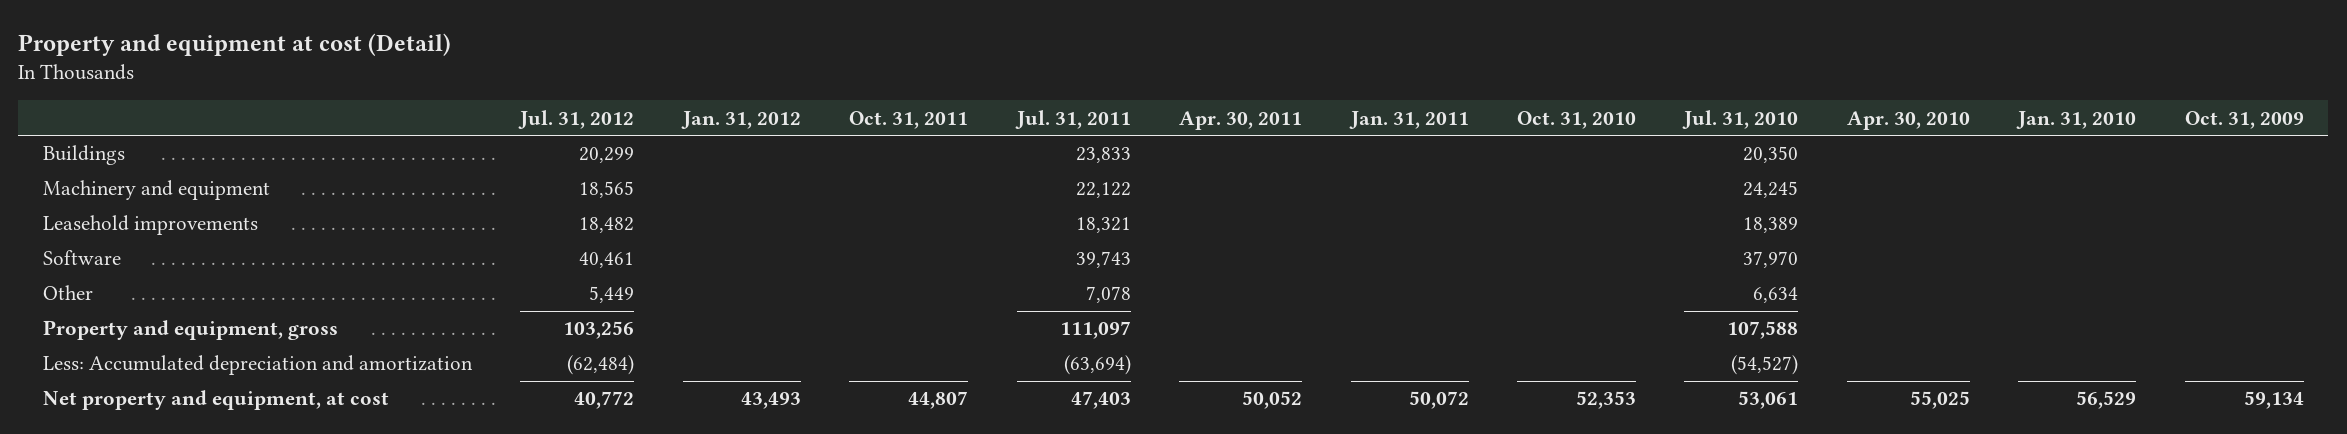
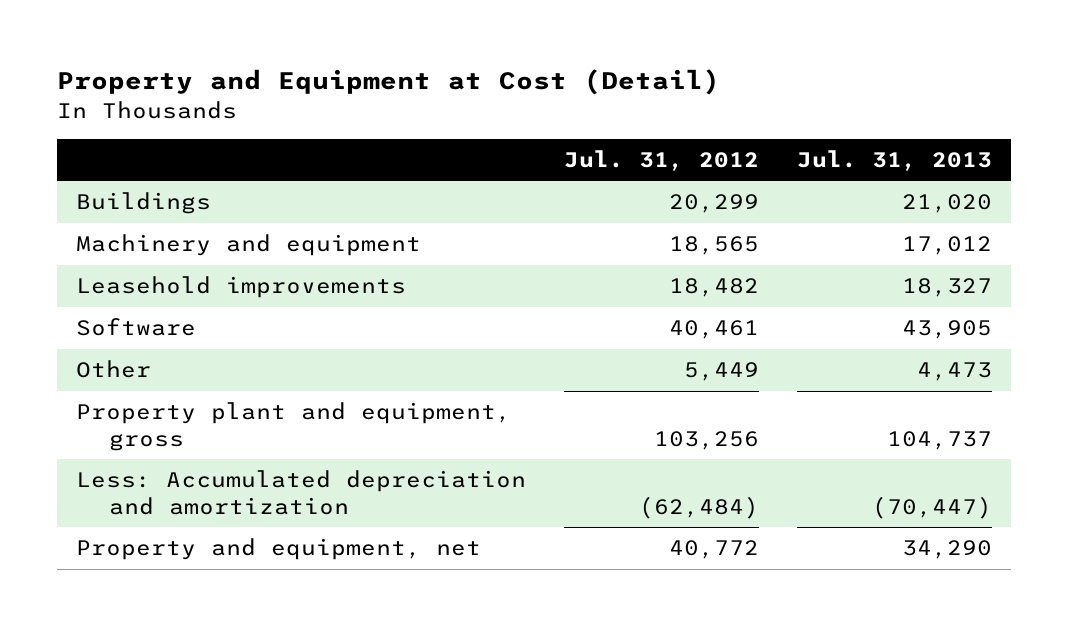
- Property and equipment at cost (Detail)
+ Property and Equipment at Cost (Detail)
- | Jul. 31, 2012 | Jan. 31, 2012 | Oct. 31, 2011 | Jul. 31, 2011 | Apr. 30, 2011 | Jan. 31, 2011 | Oct. 31, 2010 | Jul. 31, 2010 | Apr. 30, 2010 | Jan. 31, 2010 | Oct. 31, 2009
+ | Jul. 31, 2012 | Jul. 31, 2013
- Property and equipment, gross | 103,256 | | | 111,097 | | | | 107,588 | | |
+ Property plant and equipment, gross | 103,256 | 104,737
- Net property and equipment, at cost | 40,772 | 43,493 | 44,807 | 47,403 | 50,052 | 50,072 | 52,353 | 53,061 | 55,025 | 56,529 | 59,134
+ Property and equipment, net | 40,772 | 34,290

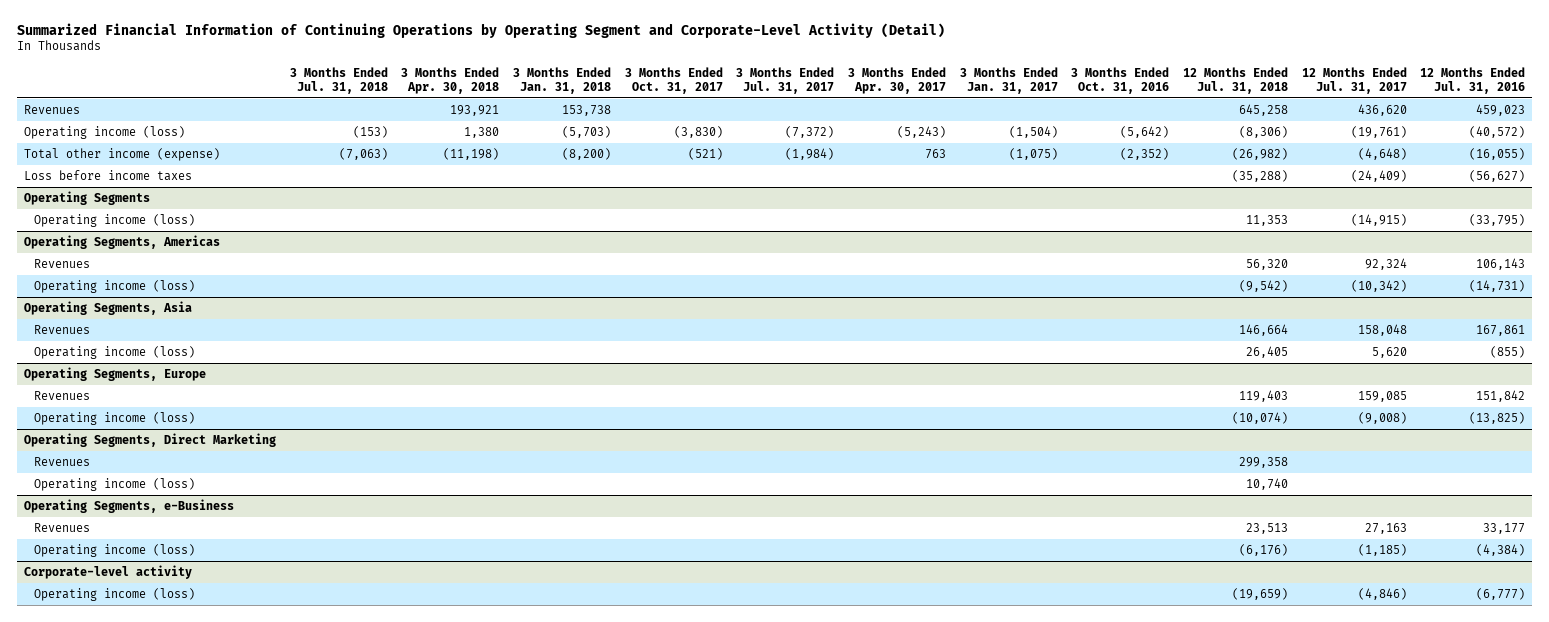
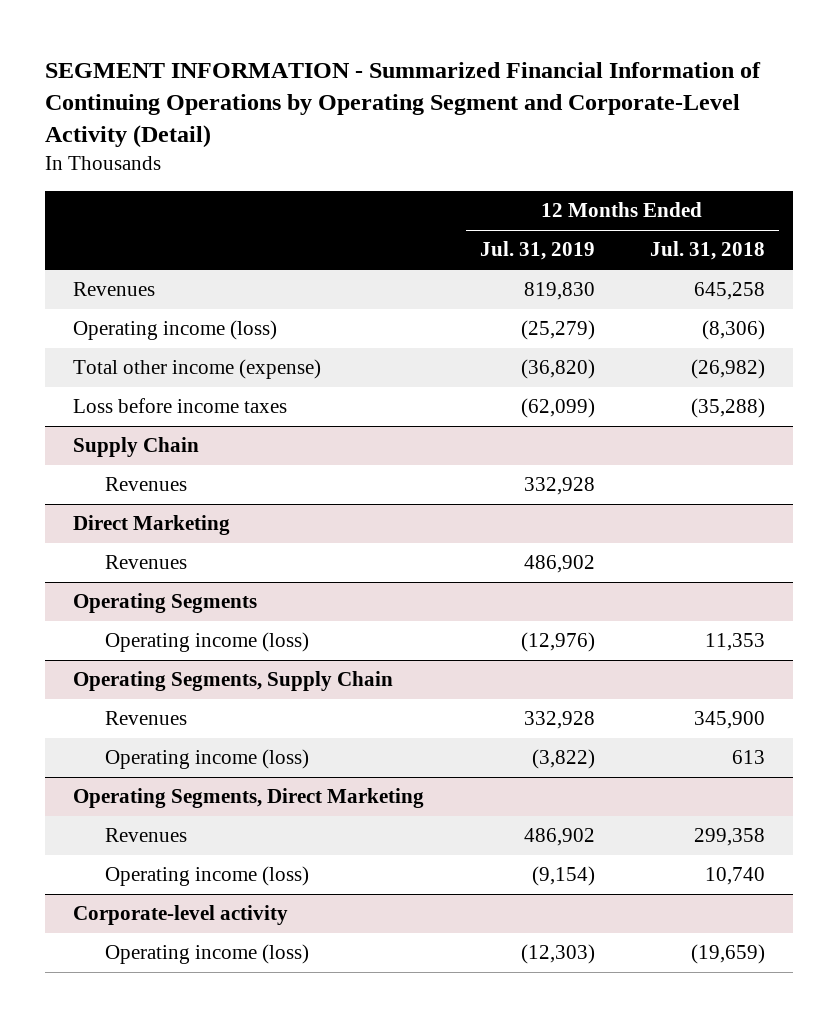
- Summarized Financial Information of Continuing Operations by Operating Segment and Corporate-Level Activity (Detail)
+ SEGMENT INFORMATION - Summarized Financial Information of Continuing Operations by Operating Segment and Corporate-Level Activity (Detail)
- | 3 Months Ended Jul. 31, 2018 | 3 Months Ended Apr. 30, 2018 | 3 Months Ended Jan. 31, 2018 | 3 Months Ended Oct. 31, 2017 | 3 Months Ended Jul. 31, 2017 | 3 Months Ended Apr. 30, 2017 | 3 Months Ended Jan. 31, 2017 | 3 Months Ended Oct. 31, 2016 | 12 Months Ended Jul. 31, 2018 | 12 Months Ended Jul. 31, 2017 | 12 Months Ended Jul. 31, 2016
+ | 12 Months Ended Jul. 31, 2019 | 12 Months Ended Jul. 31, 2018
+ Supply Chain
+ Revenues | 332,928 |
+ Direct Marketing
+ Revenues | 486,902 |
- Operating Segments, Americas
- Revenues | | | | | | | | | 56,320 | 92,324 | 106,143
- Operating income (loss) | | | | | | | | | (9,542) | (10,342) | (14,731)
- Operating Segments, Asia
- Revenues | | | | | | | | | 146,664 | 158,048 | 167,861
- Operating income (loss) | | | | | | | | | 26,405 | 5,620 | (855)
- Operating Segments, Europe
- Revenues | | | | | | | | | 119,403 | 159,085 | 151,842
- Operating income (loss) | | | | | | | | | (10,074) | (9,008) | (13,825)
+ Operating Segments, Supply Chain
+ Revenues | 332,928 | 345,900
+ Operating income (loss) | (3,822) | 613
- Operating Segments, e-Business
- Revenues | | | | | | | | | 23,513 | 27,163 | 33,177
- Operating income (loss) | | | | | | | | | (6,176) | (1,185) | (4,384)

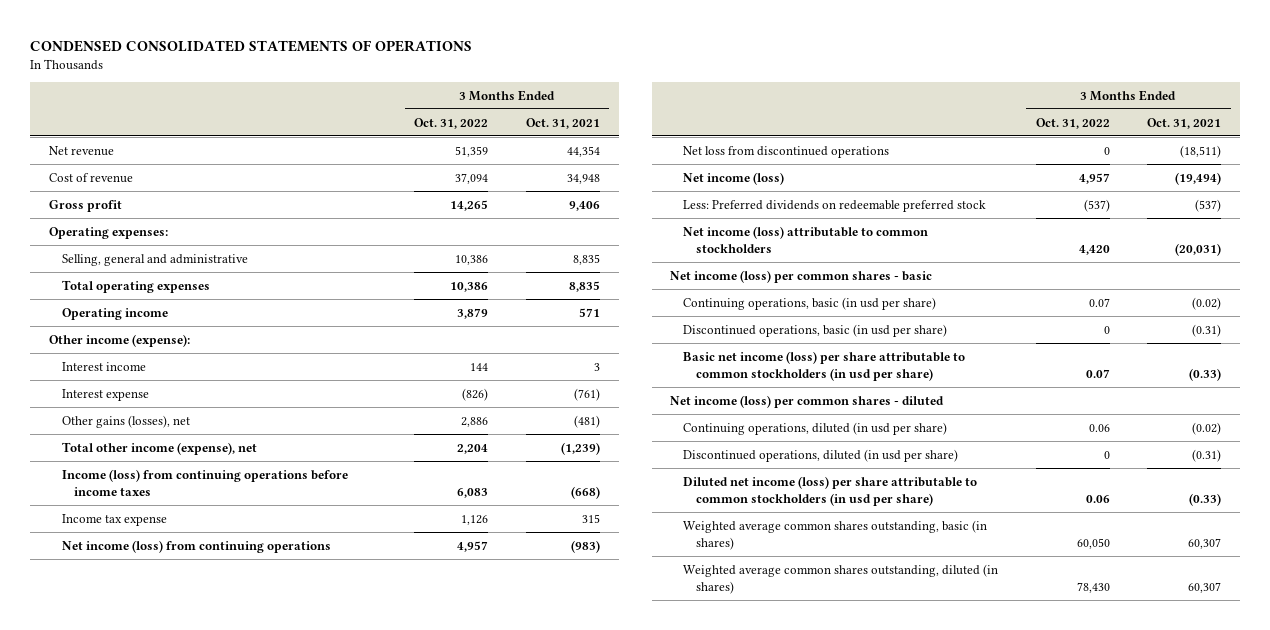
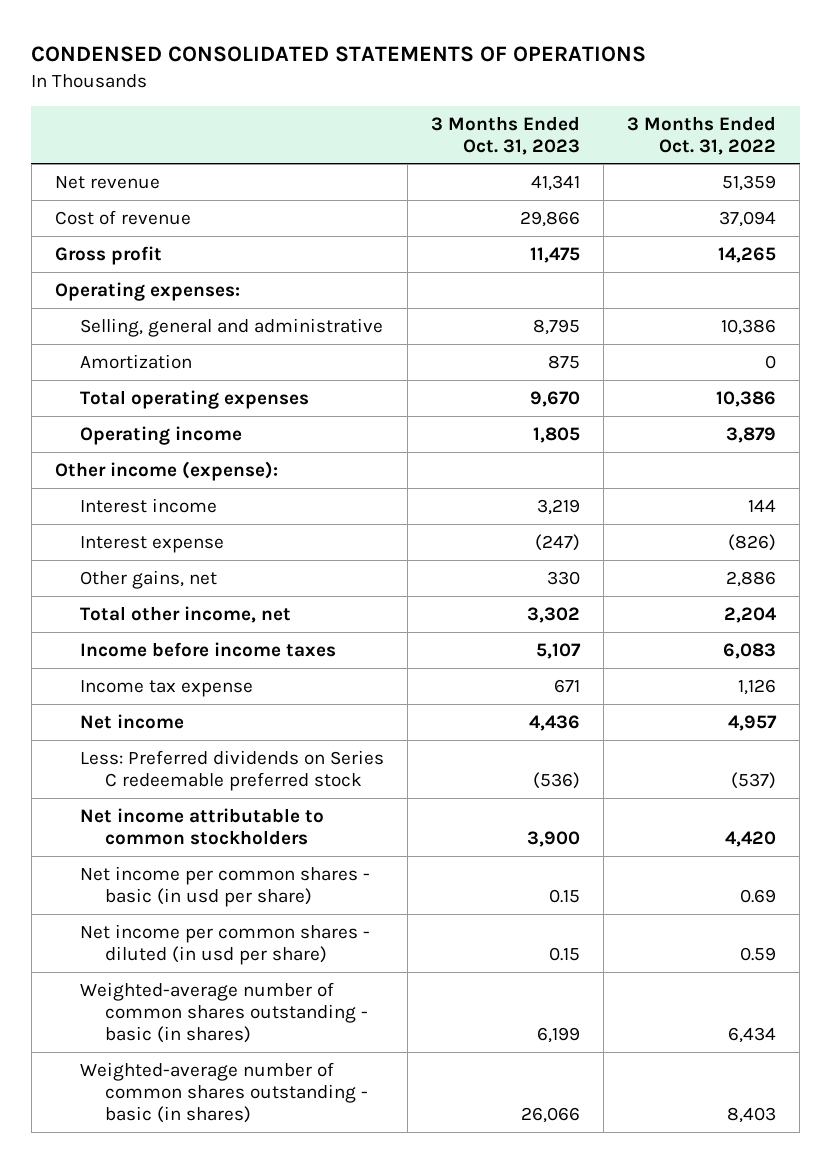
- | 3 Months Ended Oct. 31, 2022 | 3 Months Ended Oct. 31, 2021
+ | 3 Months Ended Oct. 31, 2023 | 3 Months Ended Oct. 31, 2022
+ Amortization | 875 | 0
- Other gains (losses), net | 2,886 | (481)
- Total other income (expense), net | 2,204 | (1,239)
- Income (loss) from continuing operations before income taxes | 6,083 | (668)
+ Other gains, net | 330 | 2,886
+ Total other income, net | 3,302 | 2,204
+ Income before income taxes | 5,107 | 6,083
- Net income (loss) from continuing operations | 4,957 | (983)
- Net loss from discontinued operations | 0 | (18,511)
- Net income (loss) | 4,957 | (19,494)
- Less: Preferred dividends on redeemable preferred stock | (537) | (537)
- Net income (loss) attributable to common stockholders | 4,420 | (20,031)
- Net income (loss) per common shares - basic
- Continuing operations, basic (in usd per share) | 0.07 | (0.02)
- Discontinued operations, basic (in usd per share) | 0 | (0.31)
- Basic net income (loss) per share attributable to common stockholders (in usd per share) | 0.07 | (0.33)
- Net income (loss) per common shares - diluted
- Continuing operations, diluted (in usd per share) | 0.06 | (0.02)
- Discontinued operations, diluted (in usd per share) | 0 | (0.31)
- Diluted net income (loss) per share attributable to common stockholders (in usd per share) | 0.06 | (0.33)
- Weighted average common shares outstanding, basic (in shares) | 60,050 | 60,307
- Weighted average common shares outstanding, diluted (in shares) | 78,430 | 60,307
+ Net income | 4,436 | 4,957
+ Less: Preferred dividends on Series C redeemable preferred stock | (536) | (537)
+ Net income attributable to common stockholders | 3,900 | 4,420
+ Net income per common shares - basic (in usd per share) | 0.15 | 0.69
+ Net income per common shares - diluted (in usd per share) | 0.15 | 0.59
+ Weighted-average number of common shares outstanding - basic (in shares) | 6,199 | 6,434
+ Weighted-average number of common shares outstanding - basic (in shares) | 26,066 | 8,403

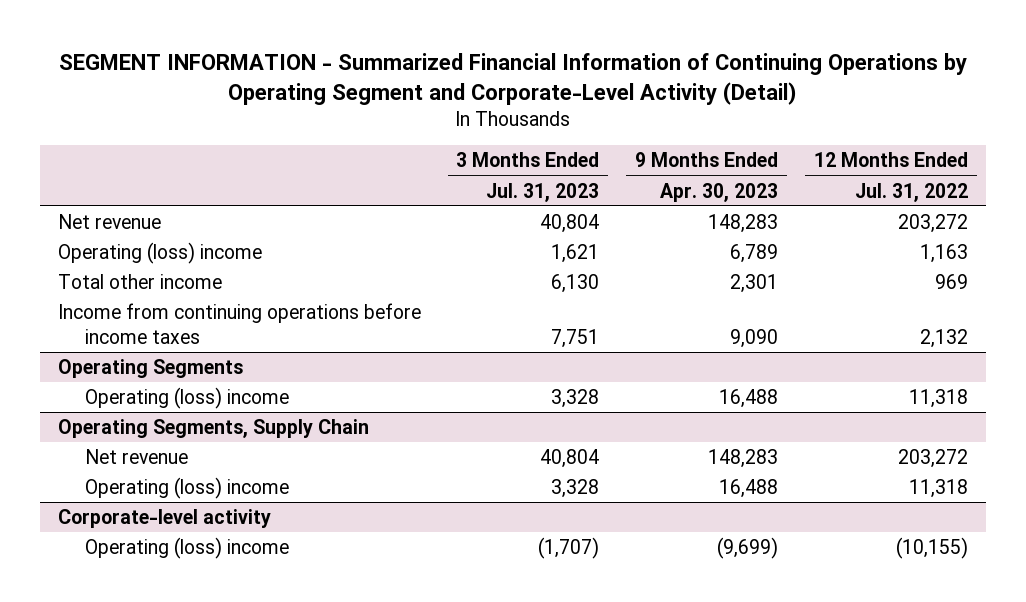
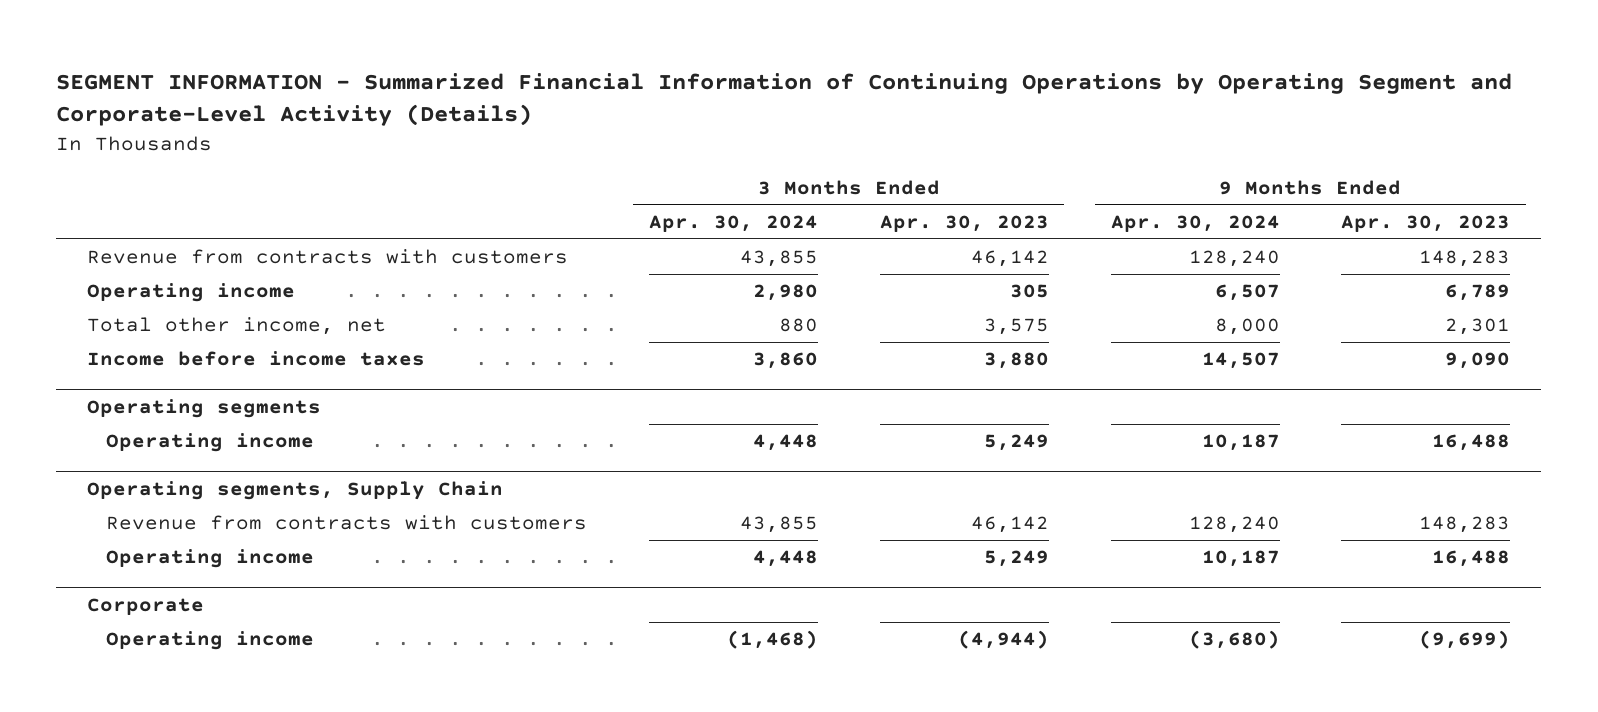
- SEGMENT INFORMATION - Summarized Financial Information of Continuing Operations by Operating Segment and Corporate-Level Activity (Detail)
+ SEGMENT INFORMATION - Summarized Financial Information of Continuing Operations by Operating Segment and Corporate-Level Activity (Details)
- | 3 Months Ended Jul. 31, 2023 | 9 Months Ended Apr. 30, 2023 | 12 Months Ended Jul. 31, 2022
+ | 3 Months Ended Apr. 30, 2024 | 3 Months Ended Apr. 30, 2023 | 9 Months Ended Apr. 30, 2024 | 9 Months Ended Apr. 30, 2023
- Net revenue | 40,804 | 148,283 | 203,272
- Operating (loss) income | 1,621 | 6,789 | 1,163
- Total other income | 6,130 | 2,301 | 969
- Income from continuing operations before income taxes | 7,751 | 9,090 | 2,132
- Operating Segments
- Operating (loss) income | 3,328 | 16,488 | 11,318
- Operating Segments, Supply Chain
- Net revenue | 40,804 | 148,283 | 203,272
- Operating (loss) income | 3,328 | 16,488 | 11,318
- Corporate-level activity
- Operating (loss) income | (1,707) | (9,699) | (10,155)
+ Revenue from contracts with customers | 43,855 | 46,142 | 128,240 | 148,283
+ Operating income | 2,980 | 305 | 6,507 | 6,789
+ Total other income, net | 880 | 3,575 | 8,000 | 2,301
+ Income before income taxes | 3,860 | 3,880 | 14,507 | 9,090
+ Operating segments
+ Operating income | 4,448 | 5,249 | 10,187 | 16,488
+ Operating segments, Supply Chain
+ Revenue from contracts with customers | 43,855 | 46,142 | 128,240 | 148,283
+ Operating income | 4,448 | 5,249 | 10,187 | 16,488
+ Corporate
+ Operating income | (1,468) | (4,944) | (3,680) | (9,699)

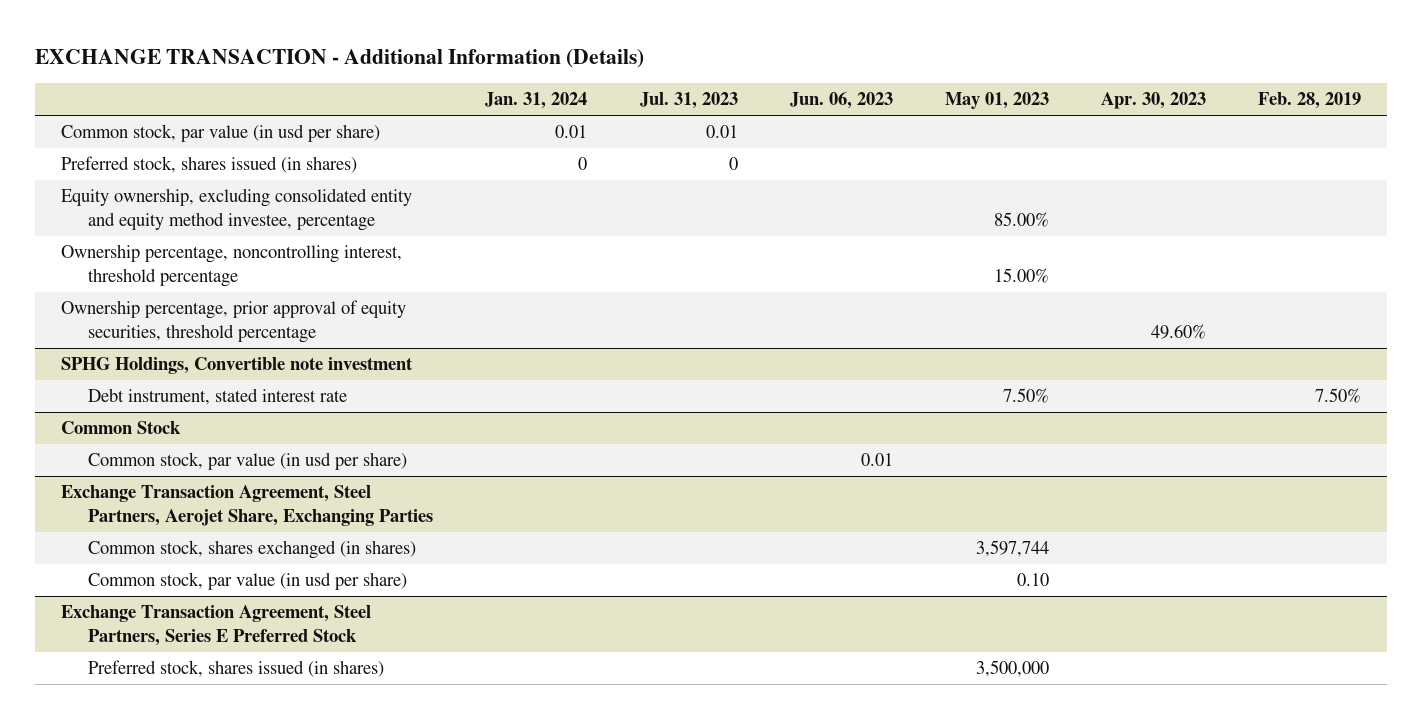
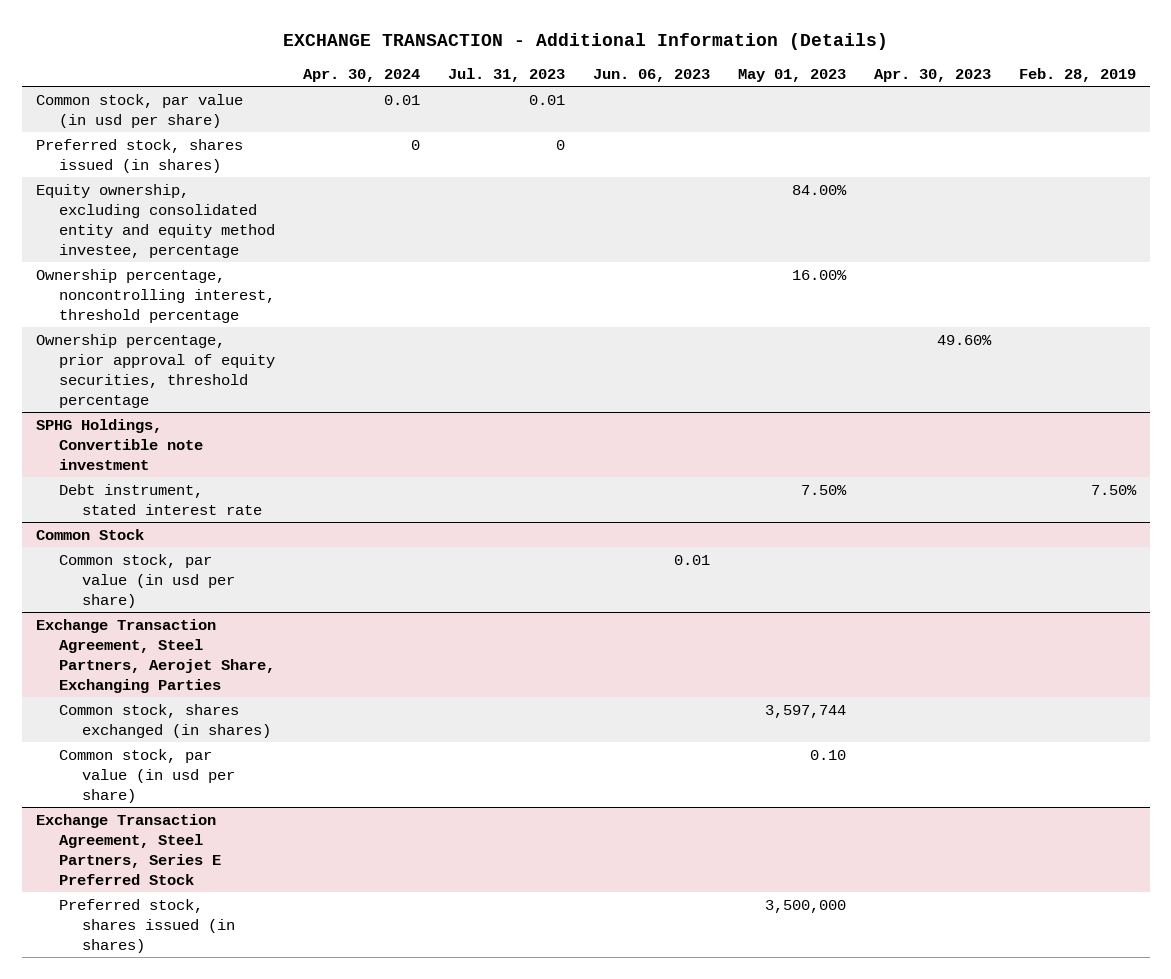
- | Jan. 31, 2024 | Jul. 31, 2023 | Jun. 06, 2023 | May 01, 2023 | Apr. 30, 2023 | Feb. 28, 2019
+ | Apr. 30, 2024 | Jul. 31, 2023 | Jun. 06, 2023 | May 01, 2023 | Apr. 30, 2023 | Feb. 28, 2019
- Equity ownership, excluding consolidated entity and equity method investee, percentage | | | | 85.00% | |
- Ownership percentage, noncontrolling interest, threshold percentage | | | | 15.00% | |
+ Equity ownership, excluding consolidated entity and equity method investee, percentage | | | | 84.00% | |
+ Ownership percentage, noncontrolling interest, threshold percentage | | | | 16.00% | |

